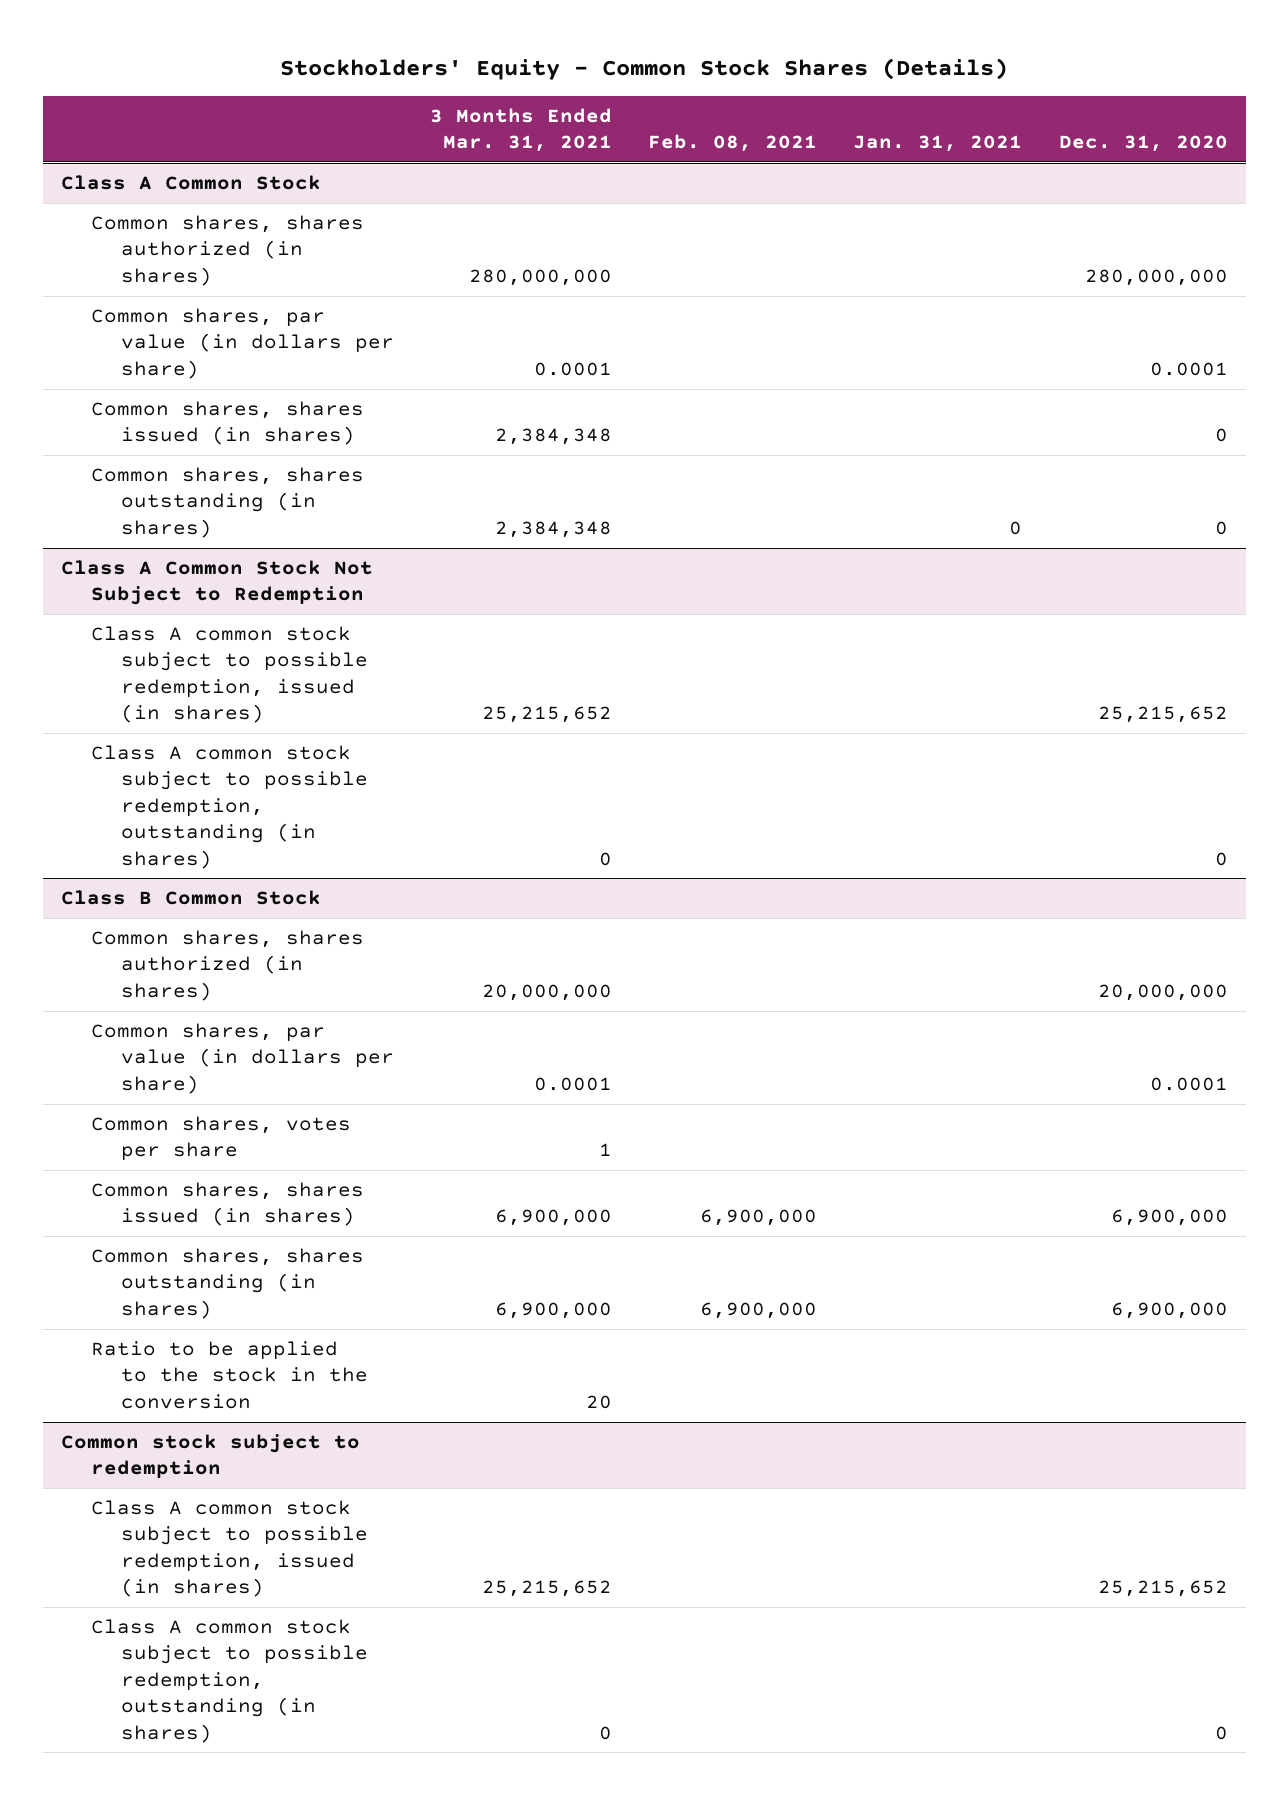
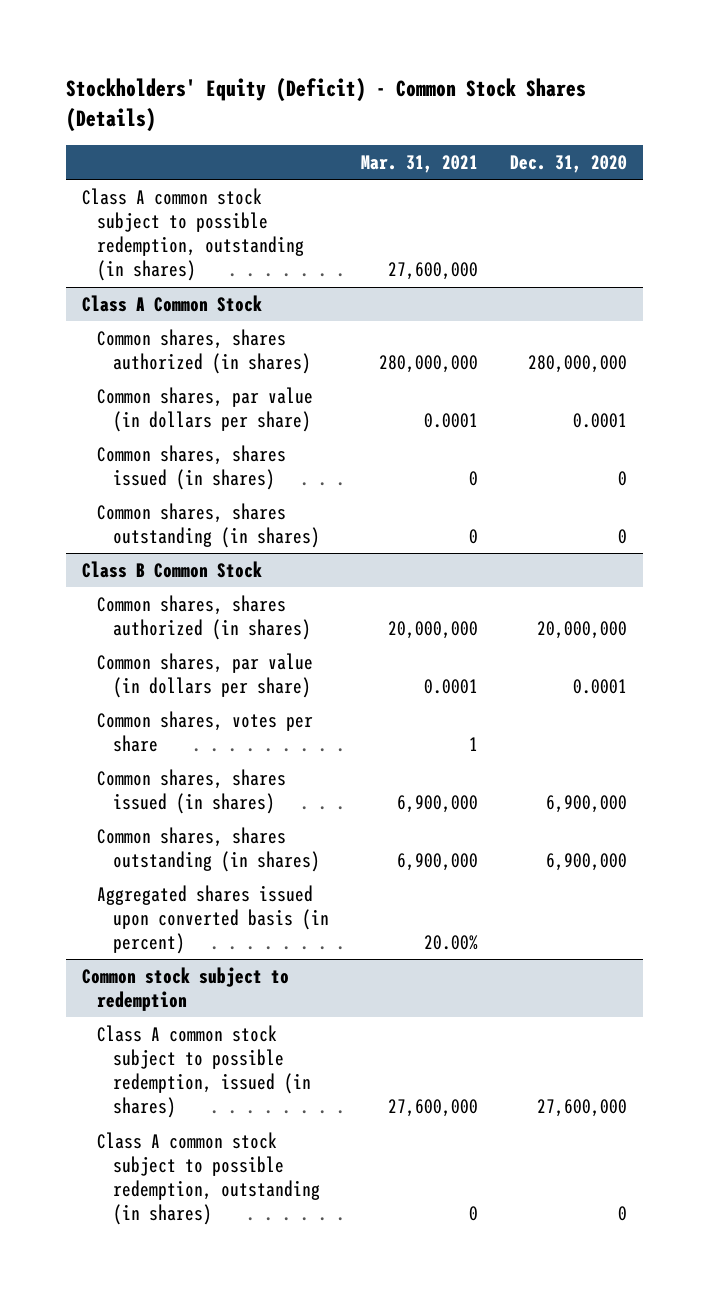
- Stockholders' Equity - Common Stock Shares (Details)
+ Stockholders' Equity (Deficit) - Common Stock Shares (Details)
- | 3 Months Ended Mar. 31, 2021 | Feb. 08, 2021 | Jan. 31, 2021 | Dec. 31, 2020
+ | Mar. 31, 2021 | Dec. 31, 2020
+ Class A common stock subject to possible redemption, outstanding (in shares) | 27,600,000 |
- Class A Common Stock Not Subject to Redemption
- Class A common stock subject to possible redemption, issued (in shares) | 25,215,652 | | | 25,215,652
- Class A common stock subject to possible redemption, outstanding (in shares) | 0 | | | 0
@ Class B Common Stock
- Ratio to be applied to the stock in the conversion | 20 | | |
+ Aggregated shares issued upon converted basis (in percent) | 20.00% |
@ Common stock subject to redemption
- Class A common stock subject to possible redemption, issued (in shares) | 25,215,652 | | | 25,215,652
+ Class A common stock subject to possible redemption, issued (in shares) | 27,600,000 | 27,600,000

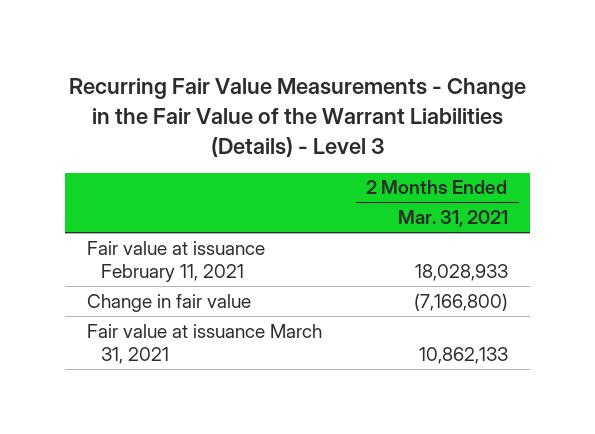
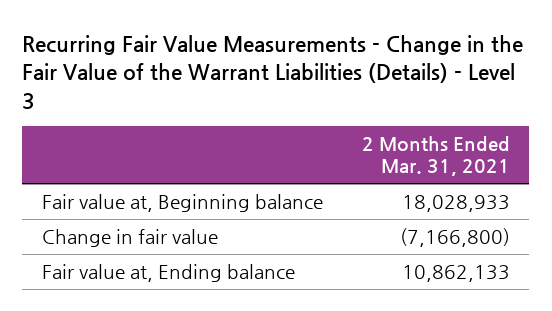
- Fair value at issuance February 11, 2021 | 18,028,933
+ Fair value at, Beginning balance | 18,028,933
- Fair value at issuance March 31, 2021 | 10,862,133
+ Fair value at, Ending balance | 10,862,133

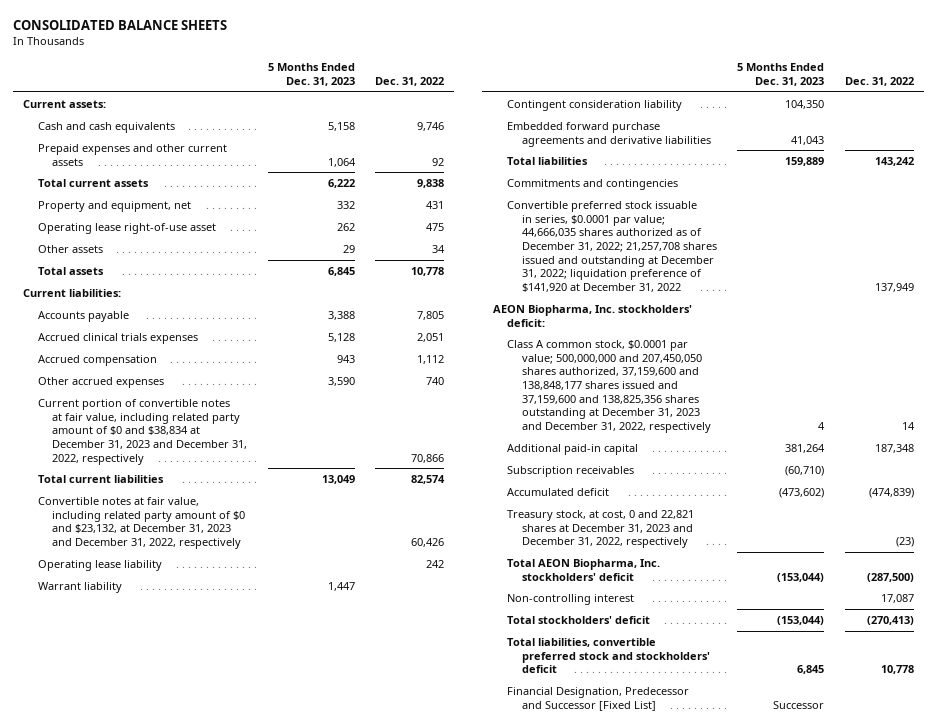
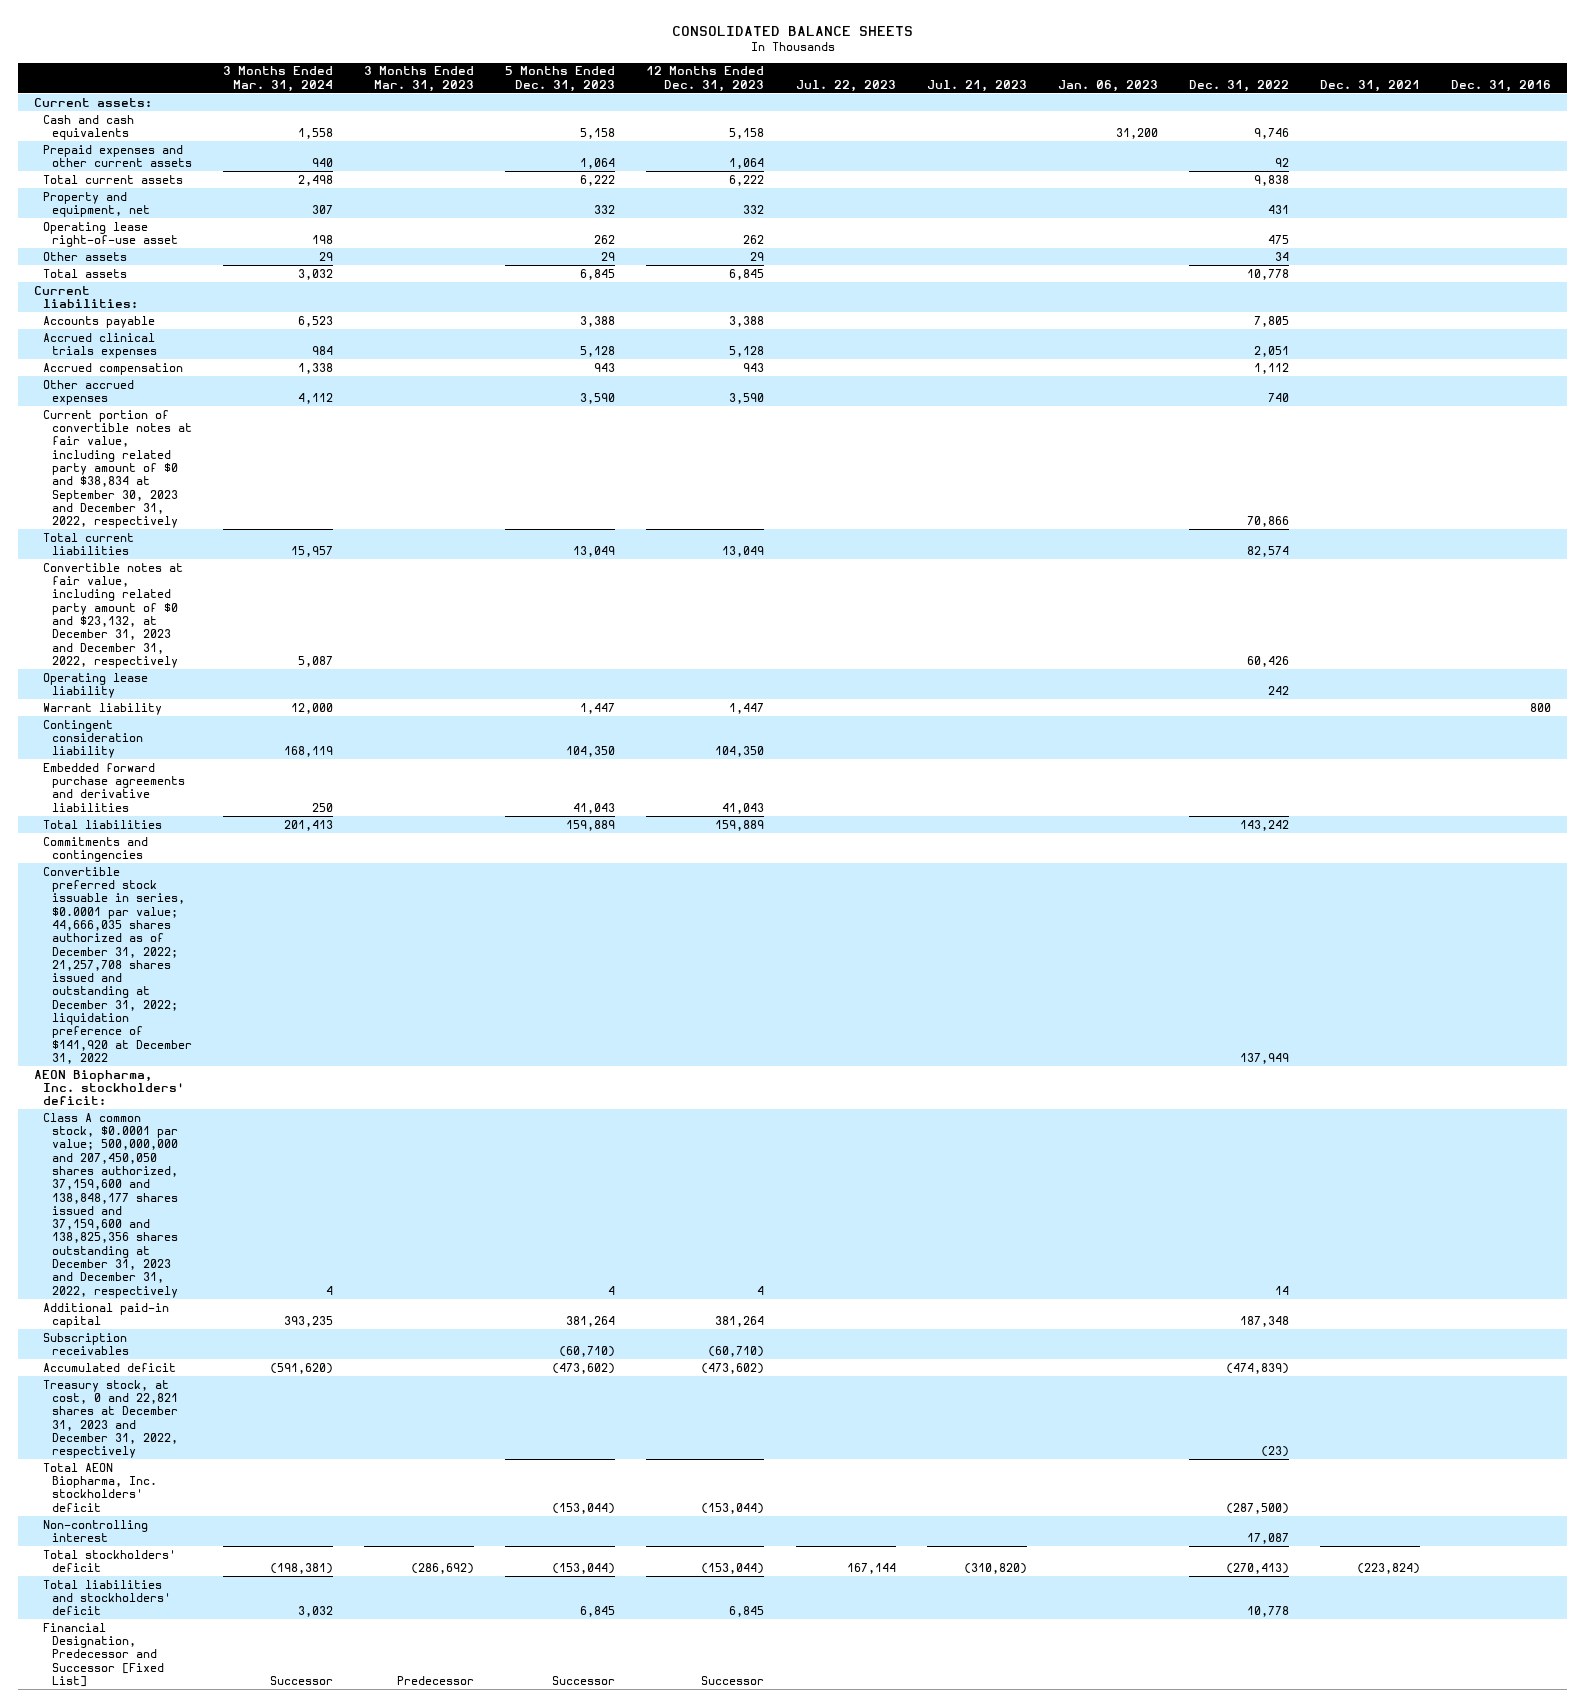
- | 5 Months Ended Dec. 31, 2023 | Dec. 31, 2022
+ | 3 Months Ended Mar. 31, 2024 | 3 Months Ended Mar. 31, 2023 | 5 Months Ended Dec. 31, 2023 | 12 Months Ended Dec. 31, 2023 | Jul. 22, 2023 | Jul. 21, 2023 | Jan. 06, 2023 | Dec. 31, 2022 | Dec. 31, 2021 | Dec. 31, 2016
- Current portion of convertible notes at fair value, including related party amount of $0 and $38,834 at December 31, 2023 and December 31, 2022, respectively | | 70,866
+ Current portion of convertible notes at fair value, including related party amount of $0 and $38,834 at September 30, 2023 and December 31, 2022, respectively | | | | | | | | 70,866 | |
- Total liabilities, convertible preferred stock and stockholders' deficit | 6,845 | 10,778
+ Total liabilities and stockholders' deficit | 3,032 | | 6,845 | 6,845 | | | | 10,778 | |

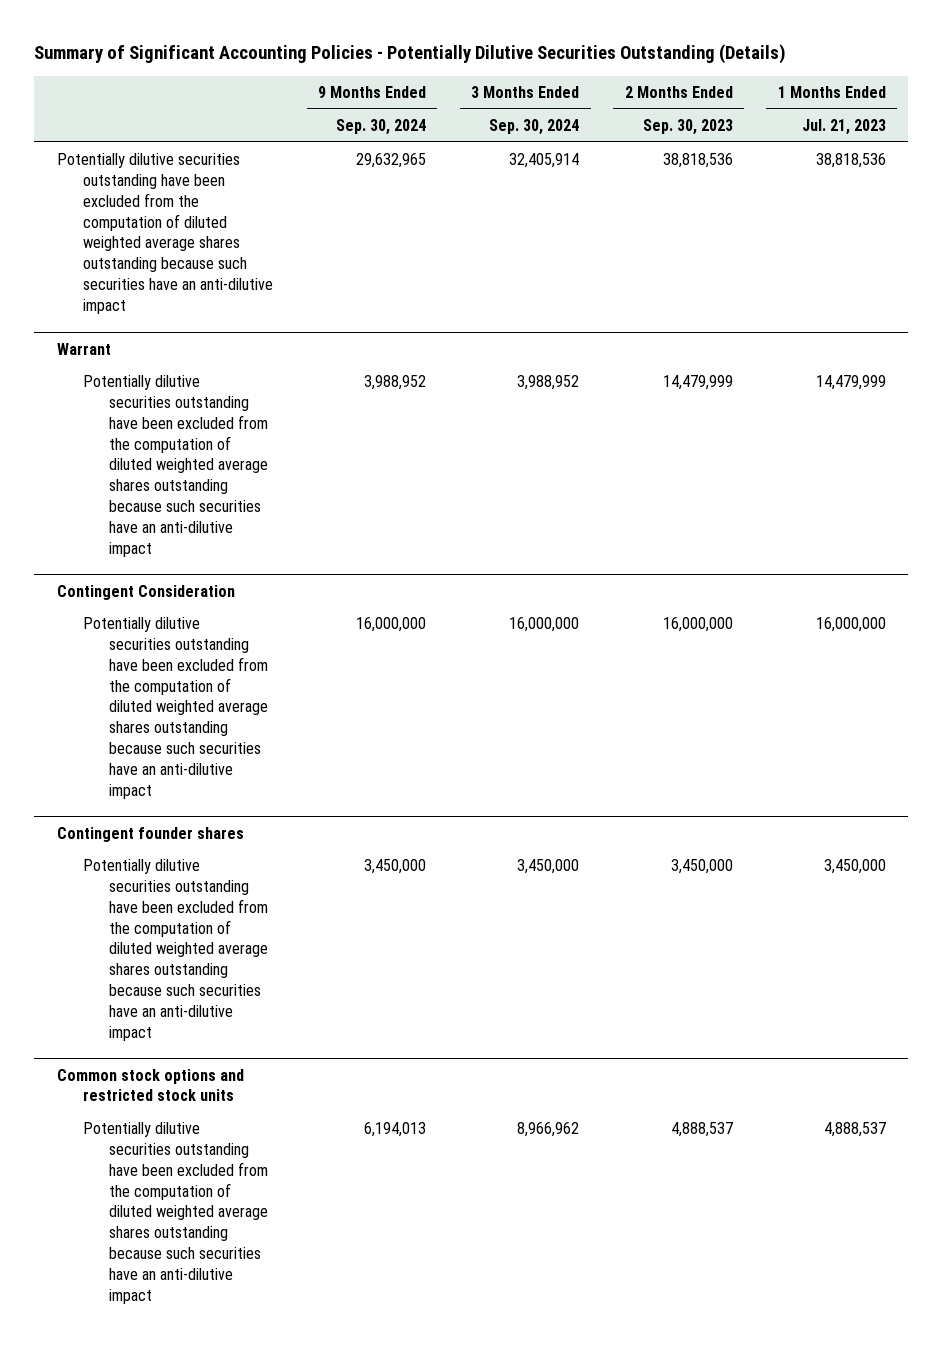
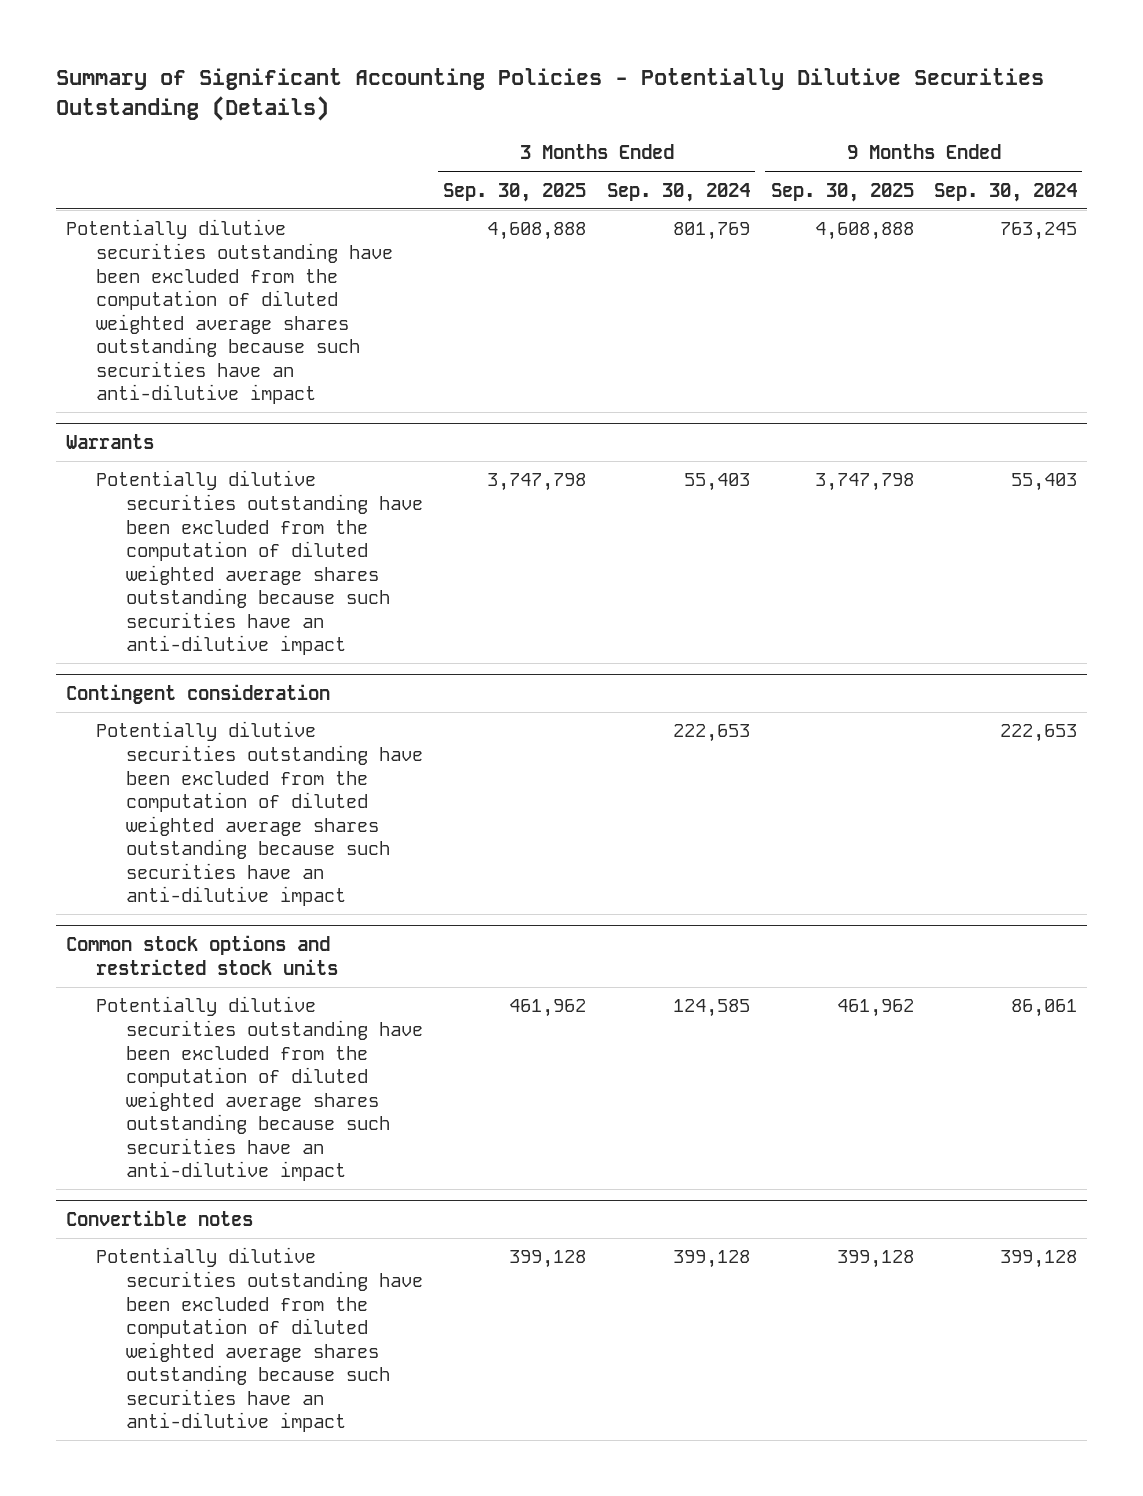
- | 9 Months Ended Sep. 30, 2024 | 3 Months Ended Sep. 30, 2024 | 2 Months Ended Sep. 30, 2023 | 1 Months Ended Jul. 21, 2023
+ | 3 Months Ended Sep. 30, 2025 | 3 Months Ended Sep. 30, 2024 | 9 Months Ended Sep. 30, 2025 | 9 Months Ended Sep. 30, 2024
- Potentially dilutive securities outstanding have been excluded from the computation of diluted weighted average shares outstanding because such securities have an anti-dilutive impact | 29,632,965 | 32,405,914 | 38,818,536 | 38,818,536
- Warrant
- Potentially dilutive securities outstanding have been excluded from the computation of diluted weighted average shares outstanding because such securities have an anti-dilutive impact | 3,988,952 | 3,988,952 | 14,479,999 | 14,479,999
- Contingent Consideration
- Potentially dilutive securities outstanding have been excluded from the computation of diluted weighted average shares outstanding because such securities have an anti-dilutive impact | 16,000,000 | 16,000,000 | 16,000,000 | 16,000,000
- Contingent founder shares
- Potentially dilutive securities outstanding have been excluded from the computation of diluted weighted average shares outstanding because such securities have an anti-dilutive impact | 3,450,000 | 3,450,000 | 3,450,000 | 3,450,000
+ Potentially dilutive securities outstanding have been excluded from the computation of diluted weighted average shares outstanding because such securities have an anti-dilutive impact | 4,608,888 | 801,769 | 4,608,888 | 763,245
+ Warrants
+ Potentially dilutive securities outstanding have been excluded from the computation of diluted weighted average shares outstanding because such securities have an anti-dilutive impact | 3,747,798 | 55,403 | 3,747,798 | 55,403
+ Contingent consideration
+ Potentially dilutive securities outstanding have been excluded from the computation of diluted weighted average shares outstanding because such securities have an anti-dilutive impact | | 222,653 | | 222,653
@ Common stock options and restricted stock units
- Potentially dilutive securities outstanding have been excluded from the computation of diluted weighted average shares outstanding because such securities have an anti-dilutive impact | 6,194,013 | 8,966,962 | 4,888,537 | 4,888,537
+ Potentially dilutive securities outstanding have been excluded from the computation of diluted weighted average shares outstanding because such securities have an anti-dilutive impact | 461,962 | 124,585 | 461,962 | 86,061
+ Convertible notes
+ Potentially dilutive securities outstanding have been excluded from the computation of diluted weighted average shares outstanding because such securities have an anti-dilutive impact | 399,128 | 399,128 | 399,128 | 399,128

